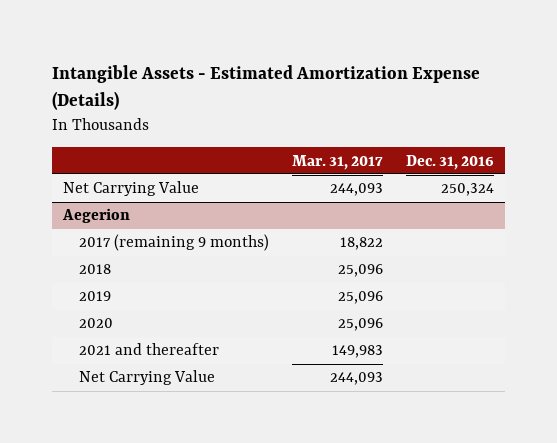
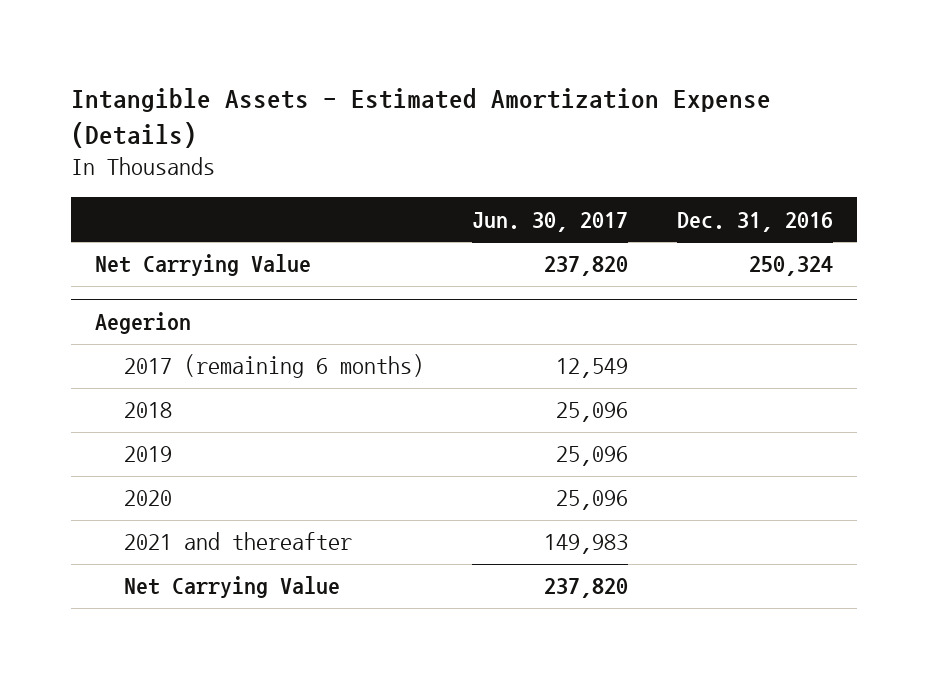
- | Mar. 31, 2017 | Dec. 31, 2016
+ | Jun. 30, 2017 | Dec. 31, 2016
@ Aegerion
- 2017 (remaining 9 months) | 18,822 |
+ 2017 (remaining 6 months) | 12,549 |

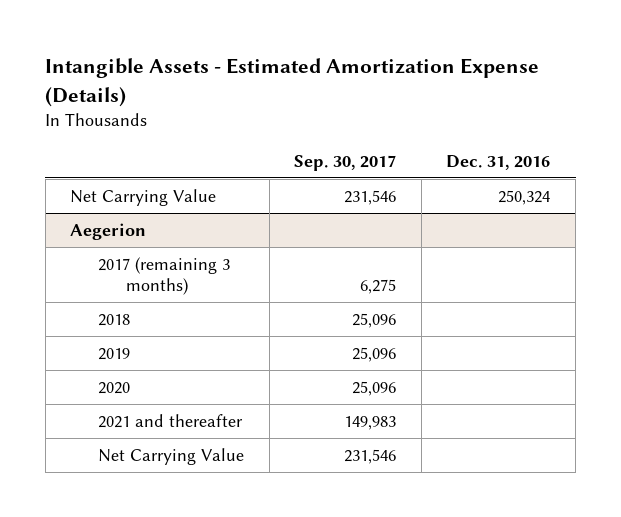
- | Jun. 30, 2017 | Dec. 31, 2016
+ | Sep. 30, 2017 | Dec. 31, 2016
@ Aegerion
- 2017 (remaining 6 months) | 12,549 |
+ 2017 (remaining 3 months) | 6,275 |

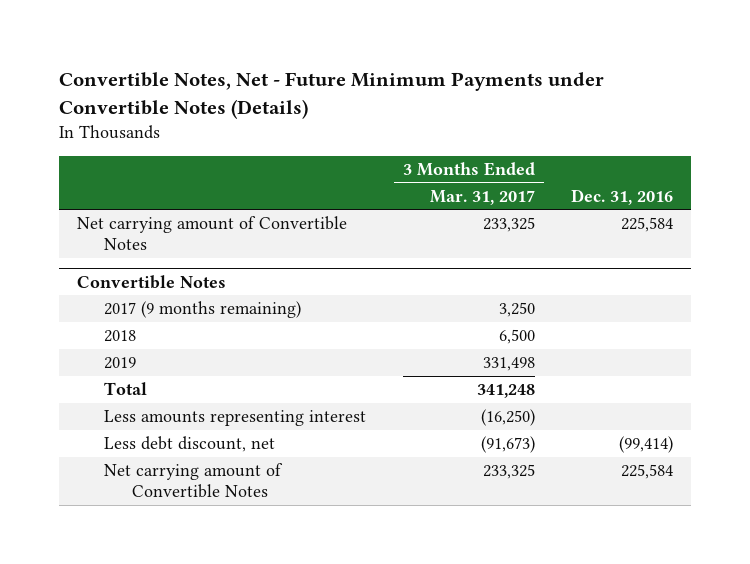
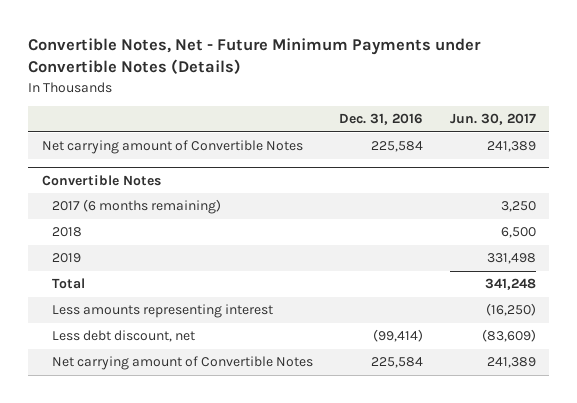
- | 3 Months Ended Mar. 31, 2017 | Dec. 31, 2016
+ | Dec. 31, 2016 | Jun. 30, 2017
@ Convertible Notes
- 2017 (9 months remaining) | 3,250 |
+ 2017 (6 months remaining) | | 3,250

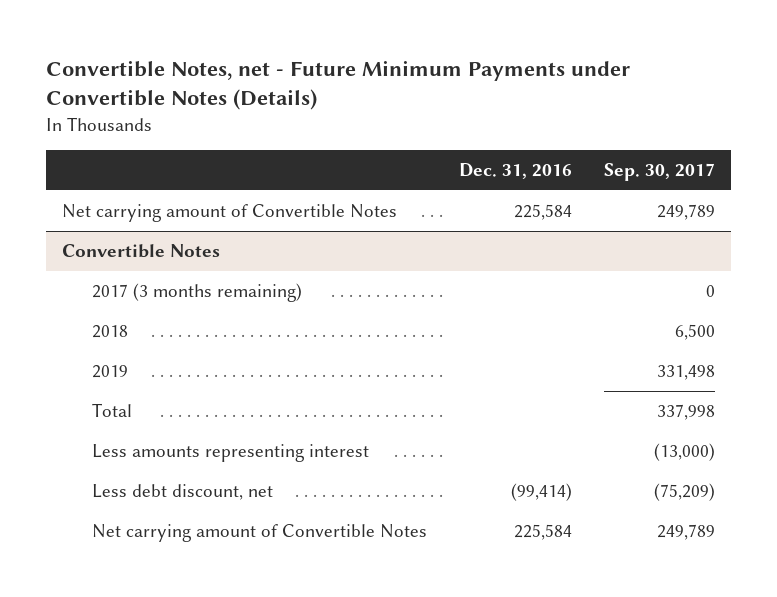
- Convertible Notes, Net - Future Minimum Payments under Convertible Notes (Details)
+ Convertible Notes, net - Future Minimum Payments under Convertible Notes (Details)
- | Dec. 31, 2016 | Jun. 30, 2017
+ | Dec. 31, 2016 | Sep. 30, 2017
@ Convertible Notes
- 2017 (6 months remaining) | | 3,250
+ 2017 (3 months remaining) | | 0

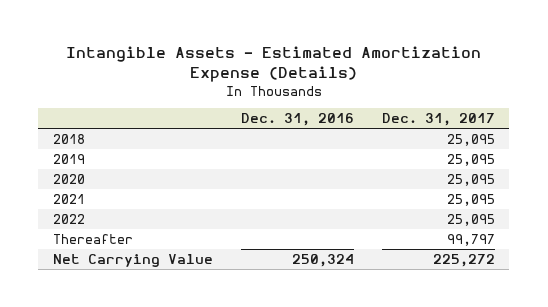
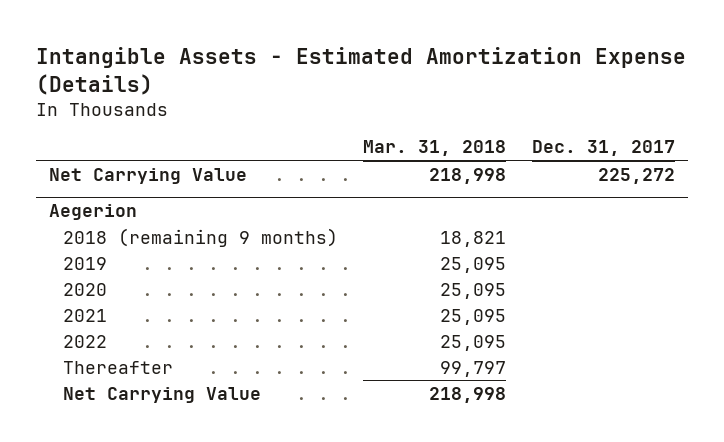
- | Dec. 31, 2016 | Dec. 31, 2017
+ | Mar. 31, 2018 | Dec. 31, 2017
- 2018 | | 25,095
- 2019 | | 25,095
- 2020 | | 25,095
- 2021 | | 25,095
- 2022 | | 25,095
- Thereafter | | 99,797
+ Aegerion
+ 2018 (remaining 9 months) | 18,821 |
+ 2019 | 25,095 |
+ 2020 | 25,095 |
+ 2021 | 25,095 |
+ 2022 | 25,095 |
+ Thereafter | 99,797 |
+ Net Carrying Value | 218,998 |

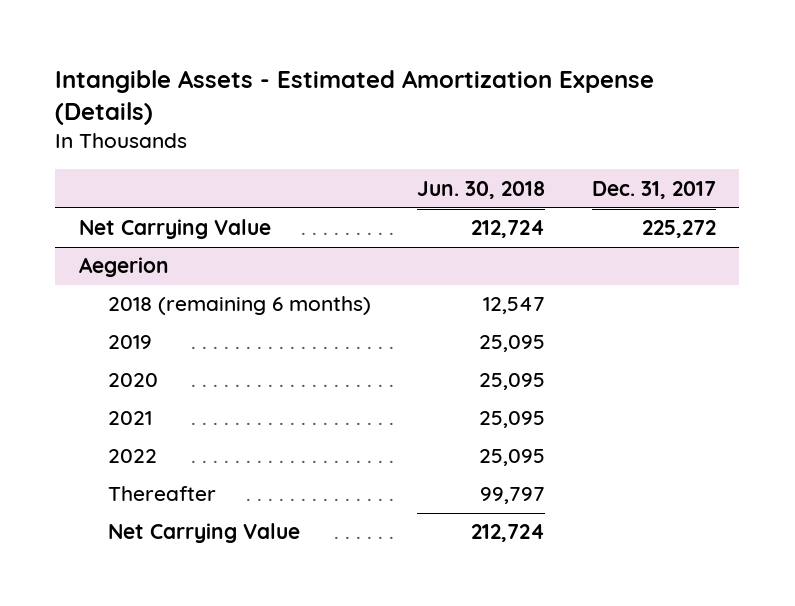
- | Mar. 31, 2018 | Dec. 31, 2017
+ | Jun. 30, 2018 | Dec. 31, 2017
@ Aegerion
- 2018 (remaining 9 months) | 18,821 |
+ 2018 (remaining 6 months) | 12,547 |

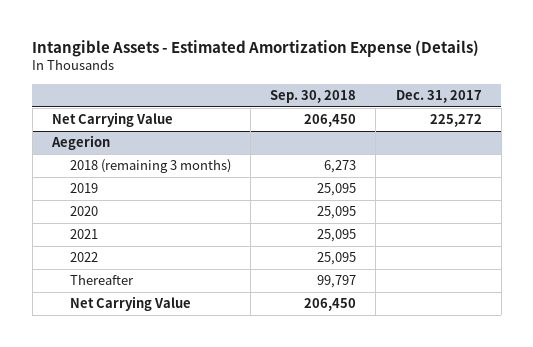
- | Jun. 30, 2018 | Dec. 31, 2017
+ | Sep. 30, 2018 | Dec. 31, 2017
@ Aegerion
- 2018 (remaining 6 months) | 12,547 |
+ 2018 (remaining 3 months) | 6,273 |

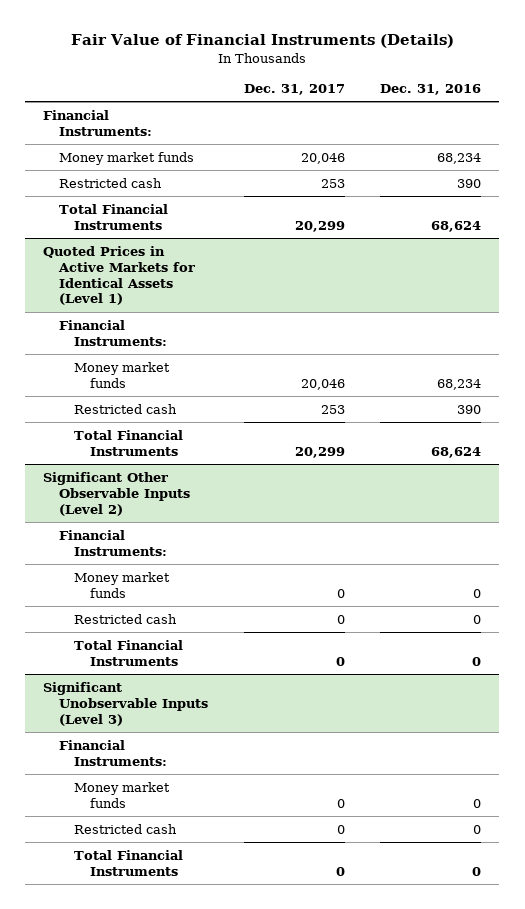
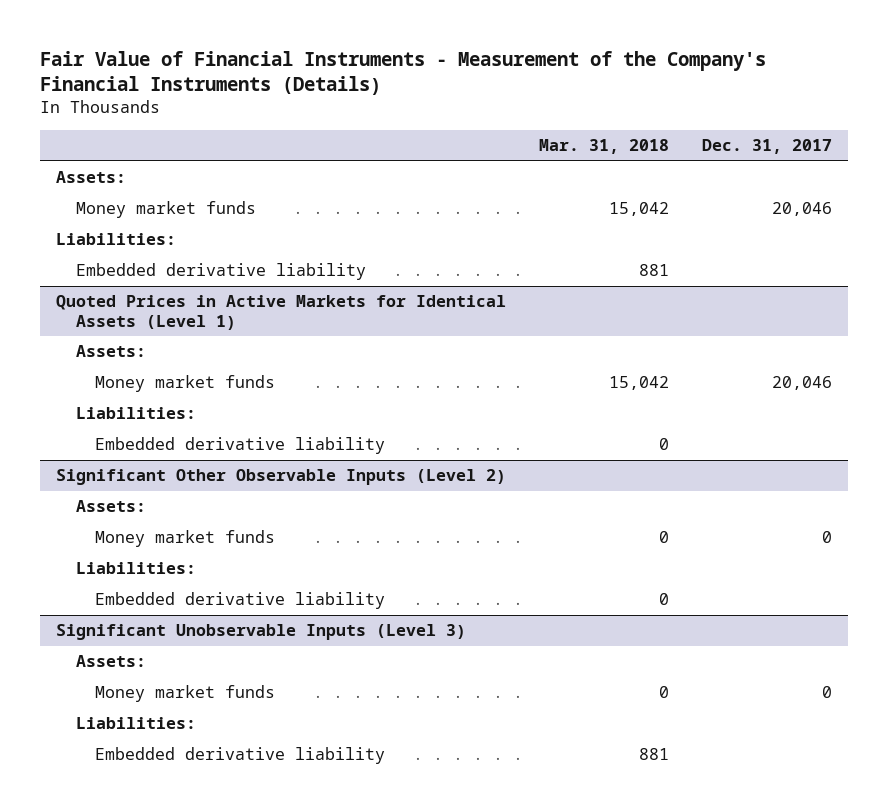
- Fair Value of Financial Instruments (Details)
+ Fair Value of Financial Instruments - Measurement of the Company's Financial Instruments (Details)
- | Dec. 31, 2017 | Dec. 31, 2016
+ | Mar. 31, 2018 | Dec. 31, 2017
- Financial Instruments:
+ Assets:
- Restricted cash | 253 | 390
- Total Financial Instruments | 20,299 | 68,624
+ Liabilities:
+ Embedded derivative liability | 881 |
@ Quoted Prices in Active Markets for Identical Assets (Level 1)
- Financial Instruments:
+ Assets:
- Restricted cash | 253 | 390
- Total Financial Instruments | 20,299 | 68,624
+ Liabilities:
+ Embedded derivative liability | 0 |
@ Significant Other Observable Inputs (Level 2)
- Financial Instruments:
+ Assets:
- Restricted cash | 0 | 0
- Total Financial Instruments | 0 | 0
+ Liabilities:
+ Embedded derivative liability | 0 |
@ Significant Unobservable Inputs (Level 3)
- Financial Instruments:
+ Assets:
- Restricted cash | 0 | 0
- Total Financial Instruments | 0 | 0
+ Liabilities:
+ Embedded derivative liability | 881 |

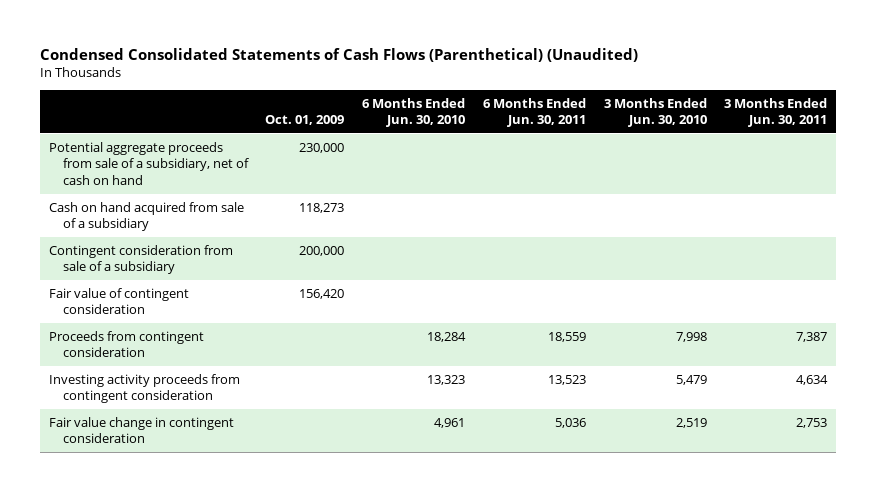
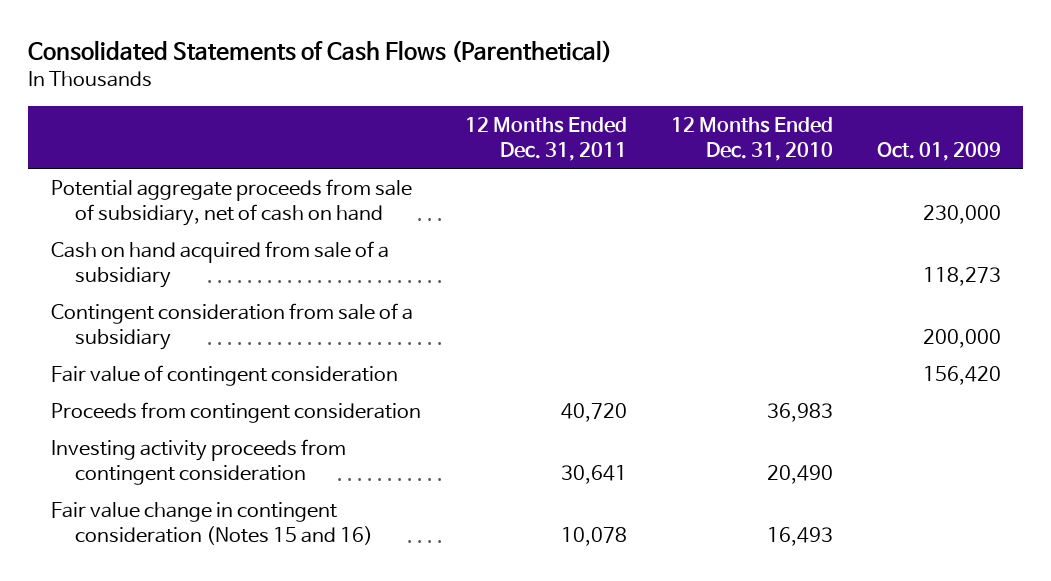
- Condensed Consolidated Statements of Cash Flows (Parenthetical) (Unaudited)
+ Consolidated Statements of Cash Flows (Parenthetical)
- | Oct. 01, 2009 | 6 Months Ended Jun. 30, 2010 | 6 Months Ended Jun. 30, 2011 | 3 Months Ended Jun. 30, 2010 | 3 Months Ended Jun. 30, 2011
+ | 12 Months Ended Dec. 31, 2011 | 12 Months Ended Dec. 31, 2010 | Oct. 01, 2009
- Potential aggregate proceeds from sale of a subsidiary, net of cash on hand | 230,000 | | | |
+ Potential aggregate proceeds from sale of subsidiary, net of cash on hand | | | 230,000
- Fair value change in contingent consideration | | 4,961 | 5,036 | 2,519 | 2,753
+ Fair value change in contingent consideration (Notes 15 and 16) | 10,078 | 16,493 |

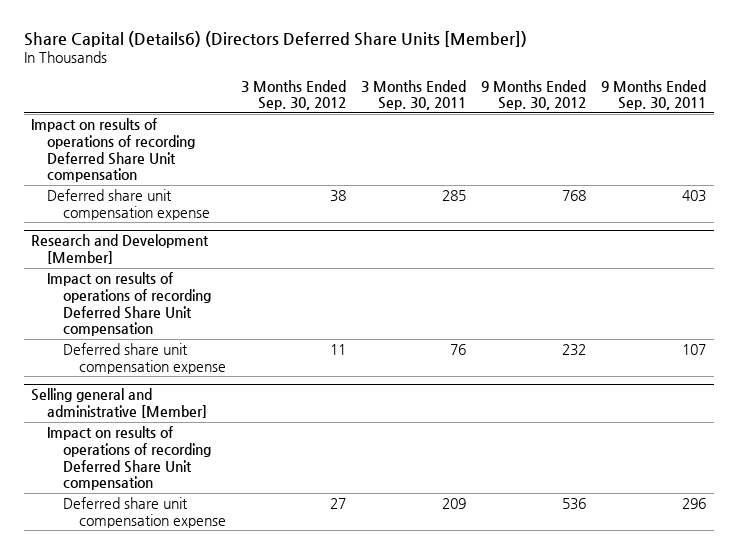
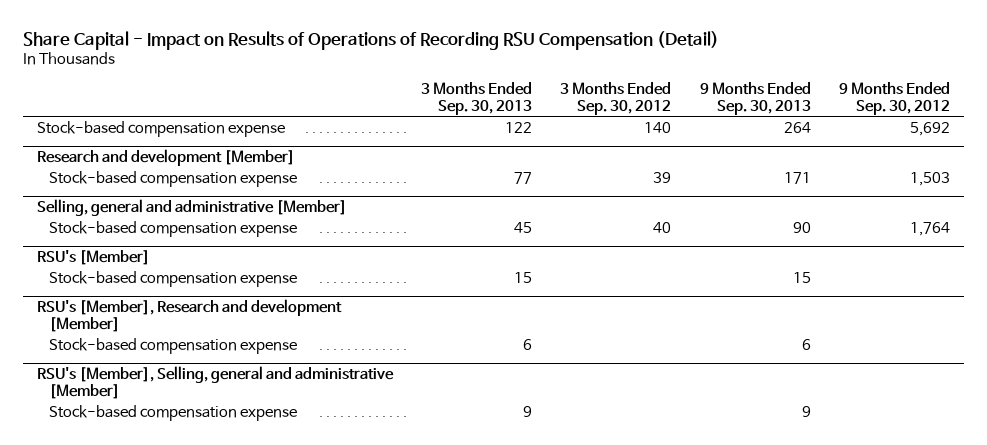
- Share Capital (Details6) (Directors Deferred Share Units [Member])
+ Share Capital - Impact on Results of Operations of Recording RSU Compensation (Detail)
- | 3 Months Ended Sep. 30, 2012 | 3 Months Ended Sep. 30, 2011 | 9 Months Ended Sep. 30, 2012 | 9 Months Ended Sep. 30, 2011
+ | 3 Months Ended Sep. 30, 2013 | 3 Months Ended Sep. 30, 2012 | 9 Months Ended Sep. 30, 2013 | 9 Months Ended Sep. 30, 2012
- Impact on results of operations of recording Deferred Share Unit compensation
- Deferred share unit compensation expense | 38 | 285 | 768 | 403
- Research and Development [Member]
- Impact on results of operations of recording Deferred Share Unit compensation
- Deferred share unit compensation expense | 11 | 76 | 232 | 107
- Selling general and administrative [Member]
- Impact on results of operations of recording Deferred Share Unit compensation
- Deferred share unit compensation expense | 27 | 209 | 536 | 296
+ Stock-based compensation expense | 122 | 140 | 264 | 5,692
+ Research and development [Member]
+ Stock-based compensation expense | 77 | 39 | 171 | 1,503
+ Selling, general and administrative [Member]
+ Stock-based compensation expense | 45 | 40 | 90 | 1,764
+ RSU's [Member]
+ Stock-based compensation expense | 15 | | 15 |
+ RSU's [Member], Research and development [Member]
+ Stock-based compensation expense | 6 | | 6 |
+ RSU's [Member], Selling, general and administrative [Member]
+ Stock-based compensation expense | 9 | | 9 |

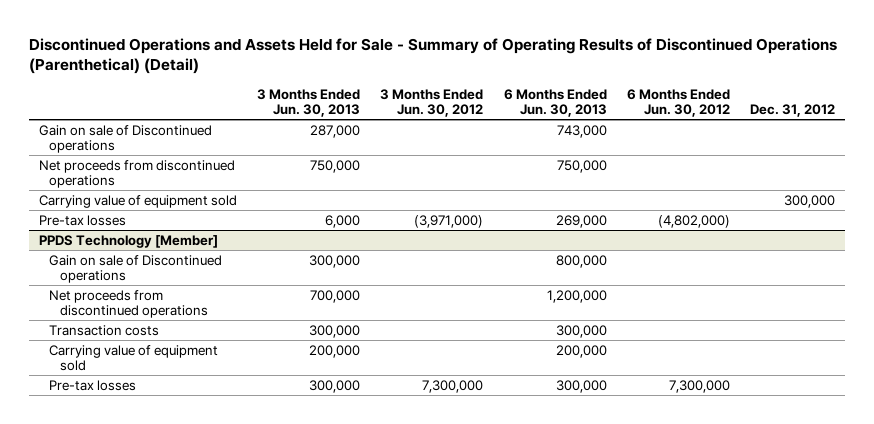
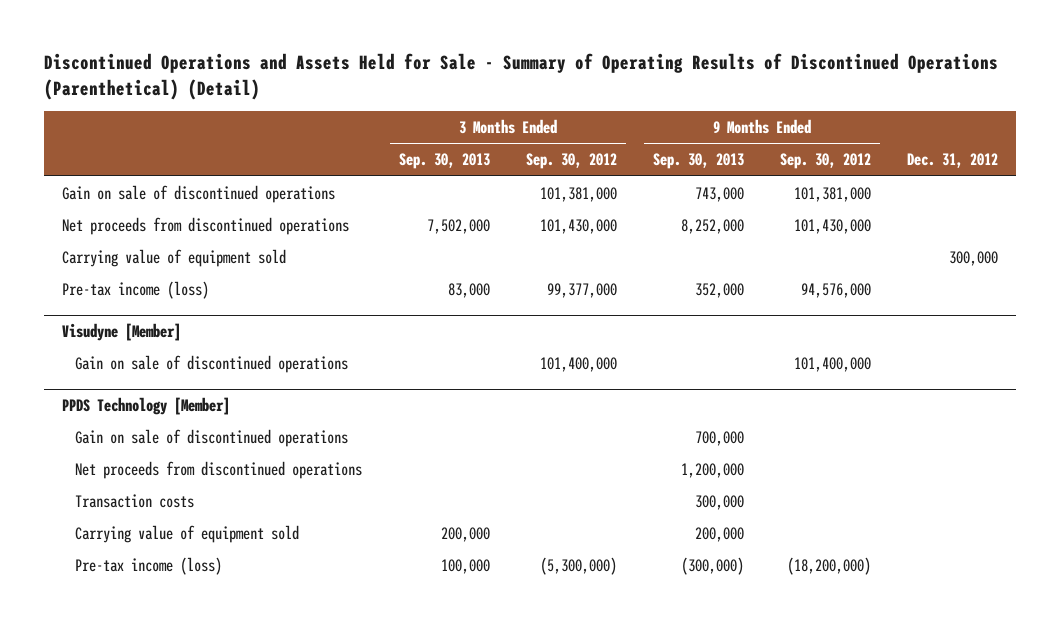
- | 3 Months Ended Jun. 30, 2013 | 3 Months Ended Jun. 30, 2012 | 6 Months Ended Jun. 30, 2013 | 6 Months Ended Jun. 30, 2012 | Dec. 31, 2012
+ | 3 Months Ended Sep. 30, 2013 | 3 Months Ended Sep. 30, 2012 | 9 Months Ended Sep. 30, 2013 | 9 Months Ended Sep. 30, 2012 | Dec. 31, 2012
- Gain on sale of Discontinued operations | 287,000 | | 743,000 | |
+ Gain on sale of discontinued operations | | 101,381,000 | 743,000 | 101,381,000 |
- Pre-tax losses | 6,000 | (3,971,000) | 269,000 | (4,802,000) |
+ Pre-tax income (loss) | 83,000 | 99,377,000 | 352,000 | 94,576,000 |
+ Visudyne [Member]
+ Gain on sale of discontinued operations | | 101,400,000 | | 101,400,000 |
@ PPDS Technology [Member]
- Gain on sale of Discontinued operations | 300,000 | | 800,000 | |
+ Gain on sale of discontinued operations | | | 700,000 | |
- Pre-tax losses | 300,000 | 7,300,000 | 300,000 | 7,300,000 |
+ Pre-tax income (loss) | 100,000 | (5,300,000) | (300,000) | (18,200,000) |

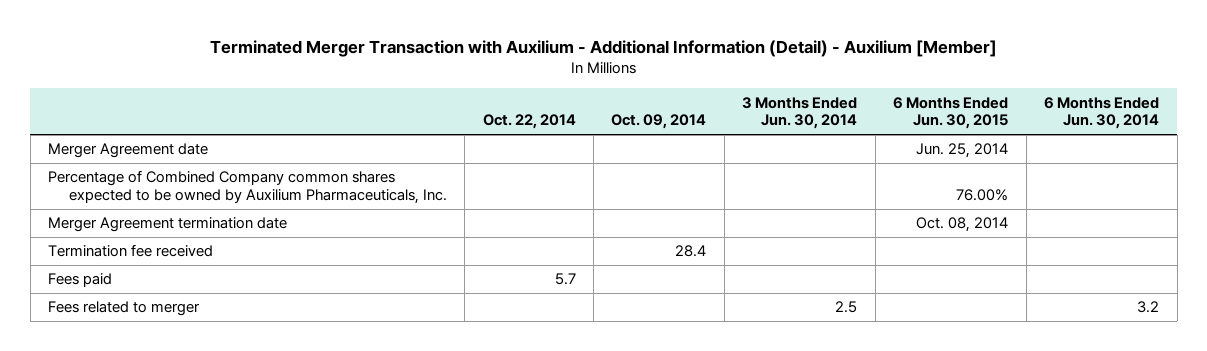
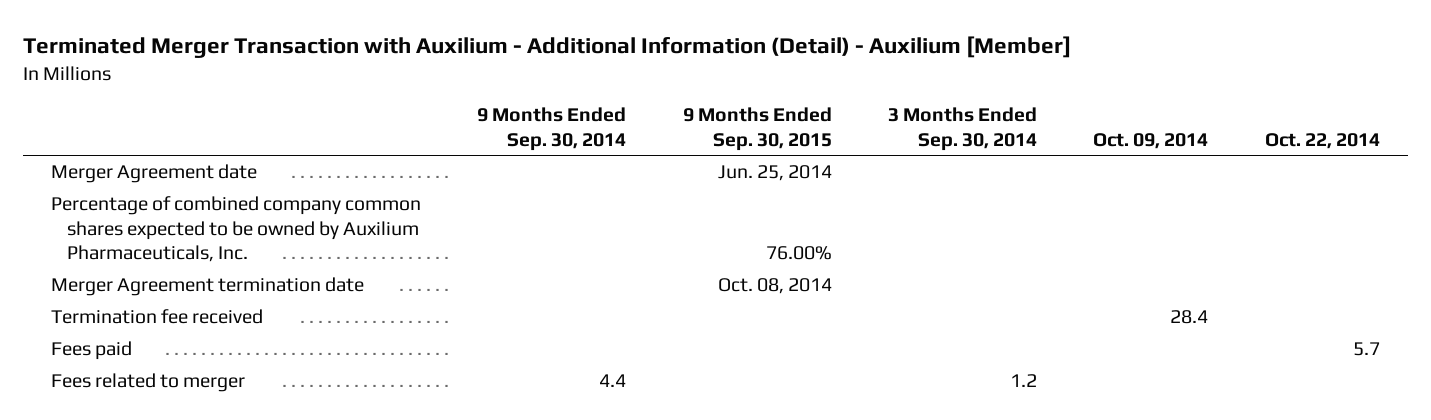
- | Oct. 22, 2014 | Oct. 09, 2014 | 3 Months Ended Jun. 30, 2014 | 6 Months Ended Jun. 30, 2015 | 6 Months Ended Jun. 30, 2014
+ | 9 Months Ended Sep. 30, 2014 | 9 Months Ended Sep. 30, 2015 | 3 Months Ended Sep. 30, 2014 | Oct. 09, 2014 | Oct. 22, 2014
- Percentage of Combined Company common shares expected to be owned by Auxilium Pharmaceuticals, Inc. | | | | 76.00% |
+ Percentage of combined company common shares expected to be owned by Auxilium Pharmaceuticals, Inc. | | 76.00% | | |

